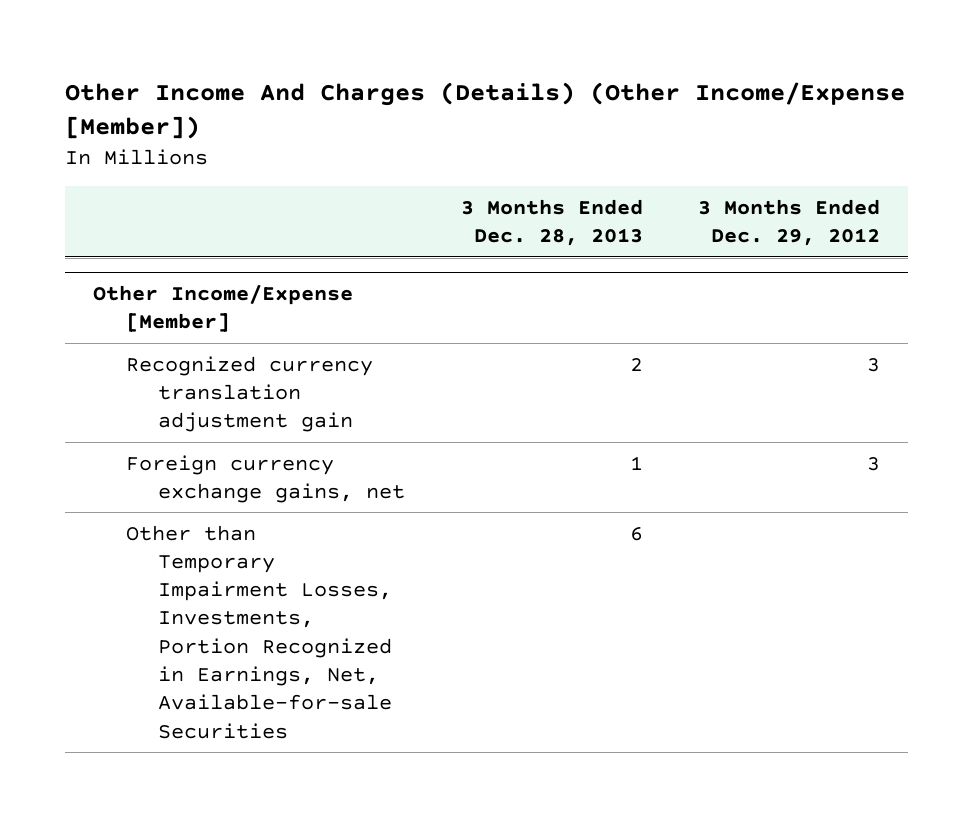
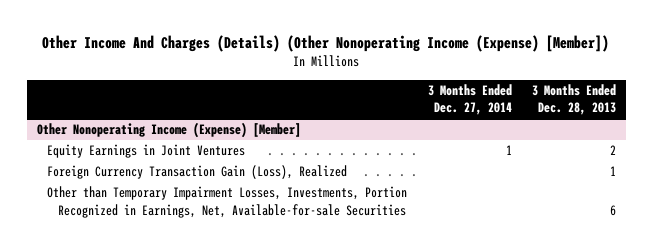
- Other Income And Charges (Details) (Other Income/Expense [Member])
+ Other Income And Charges (Details) (Other Nonoperating Income (Expense) [Member])
- | 3 Months Ended Dec. 28, 2013 | 3 Months Ended Dec. 29, 2012
+ | 3 Months Ended Dec. 27, 2014 | 3 Months Ended Dec. 28, 2013
- Other Income/Expense [Member]
- Recognized currency translation adjustment gain | 2 | 3
- Foreign currency exchange gains, net | 1 | 3
+ Other Nonoperating Income (Expense) [Member]
+ Equity Earnings in Joint Ventures | 1 | 2
+ Foreign Currency Transaction Gain (Loss), Realized | | 1

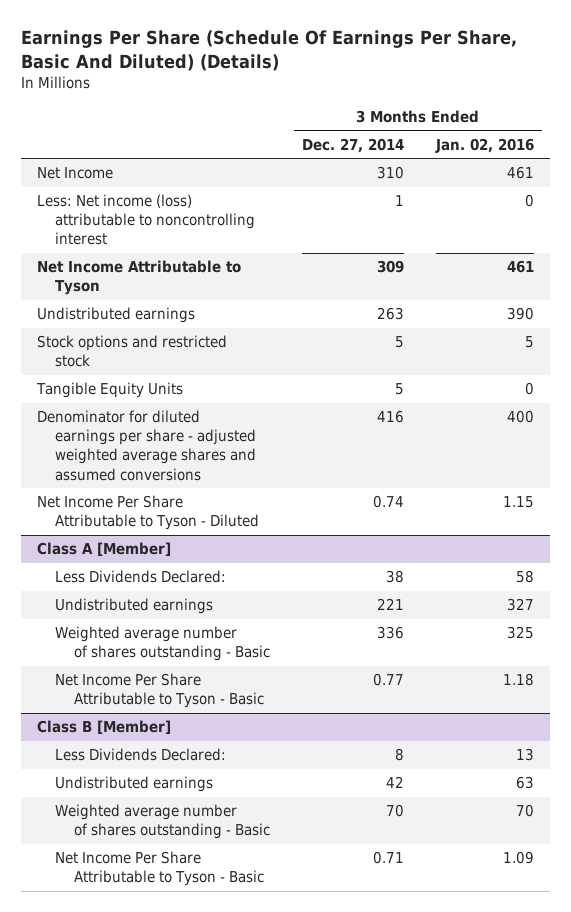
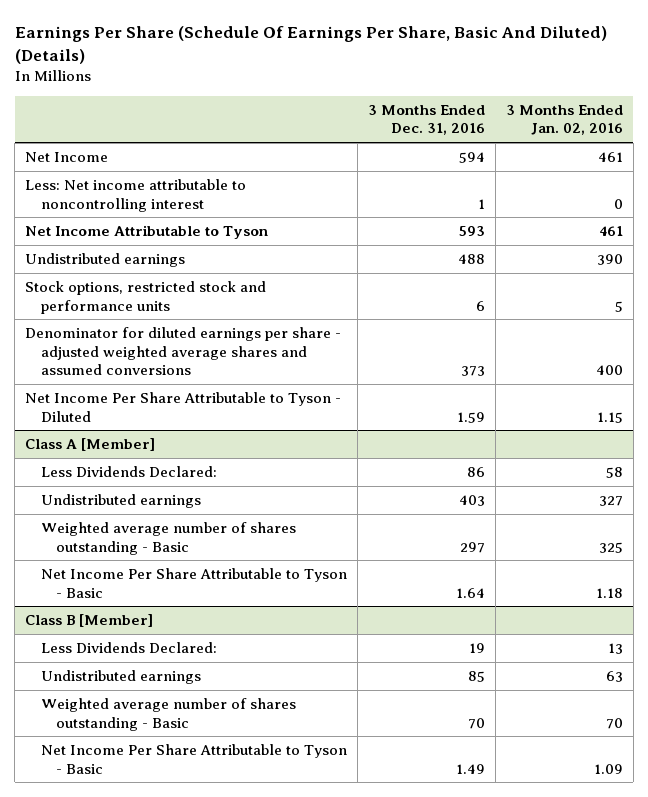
- | 3 Months Ended Dec. 27, 2014 | 3 Months Ended Jan. 02, 2016
+ | 3 Months Ended Dec. 31, 2016 | 3 Months Ended Jan. 02, 2016
- Less: Net income (loss) attributable to noncontrolling interest | 1 | 0
+ Less: Net income attributable to noncontrolling interest | 1 | 0
- Stock options and restricted stock | 5 | 5
- Tangible Equity Units | 5 | 0
+ Stock options, restricted stock and performance units | 6 | 5

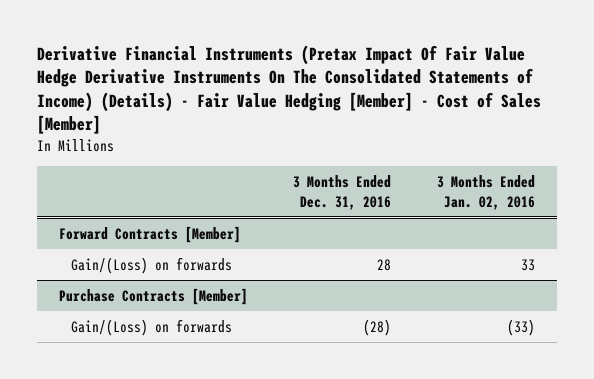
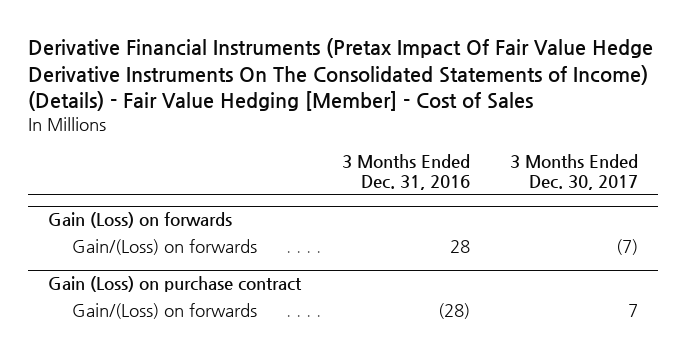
- Derivative Financial Instruments (Pretax Impact Of Fair Value Hedge Derivative Instruments On The Consolidated Statements of Income) (Details) - Fair Value Hedging [Member] - Cost of Sales [Member]
+ Derivative Financial Instruments (Pretax Impact Of Fair Value Hedge Derivative Instruments On The Consolidated Statements of Income) (Details) - Fair Value Hedging [Member] - Cost of Sales
- | 3 Months Ended Dec. 31, 2016 | 3 Months Ended Jan. 02, 2016
+ | 3 Months Ended Dec. 31, 2016 | 3 Months Ended Dec. 30, 2017
- Forward Contracts [Member]
+ Gain (Loss) on forwards
- Purchase Contracts [Member]
+ Gain (Loss) on purchase contract

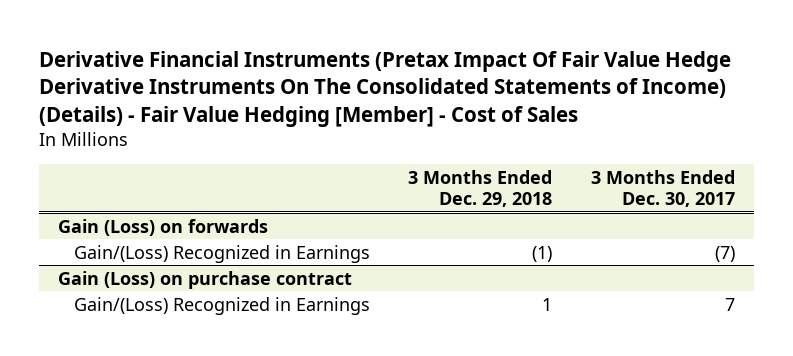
- | 3 Months Ended Dec. 31, 2016 | 3 Months Ended Dec. 30, 2017
+ | 3 Months Ended Dec. 29, 2018 | 3 Months Ended Dec. 30, 2017
@ Gain (Loss) on forwards
- Gain/(Loss) on forwards | 28 | (7)
+ Gain/(Loss) Recognized in Earnings | (1) | (7)
@ Gain (Loss) on purchase contract
- Gain/(Loss) on forwards | (28) | 7
+ Gain/(Loss) Recognized in Earnings | 1 | 7

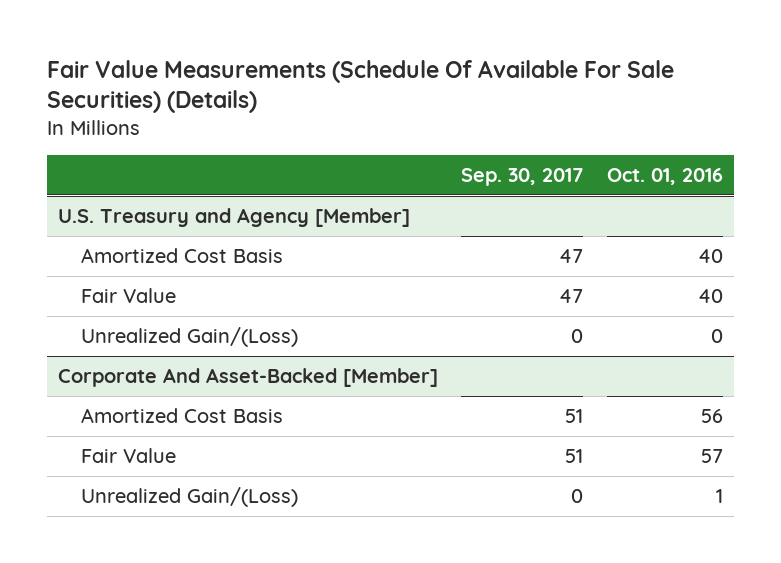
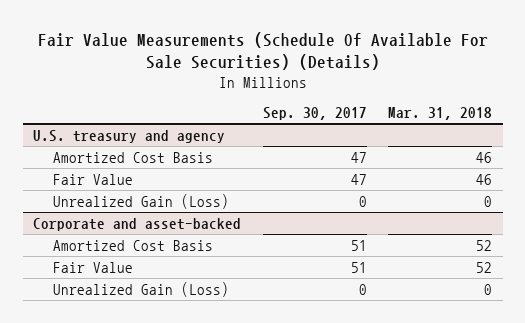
- | Sep. 30, 2017 | Oct. 01, 2016
+ | Sep. 30, 2017 | Mar. 31, 2018
- U.S. Treasury and Agency [Member]
+ U.S. treasury and agency
- Unrealized Gain/(Loss) | 0 | 0
- Corporate And Asset-Backed [Member]
+ Unrealized Gain (Loss) | 0 | 0
+ Corporate and asset-backed
- Unrealized Gain/(Loss) | 0 | 1
+ Unrealized Gain (Loss) | 0 | 0

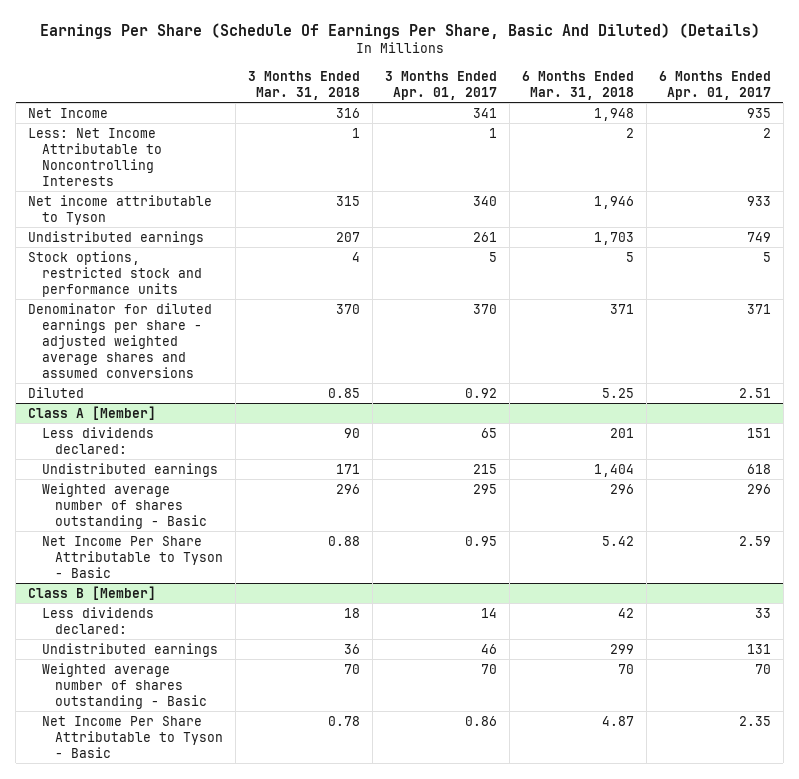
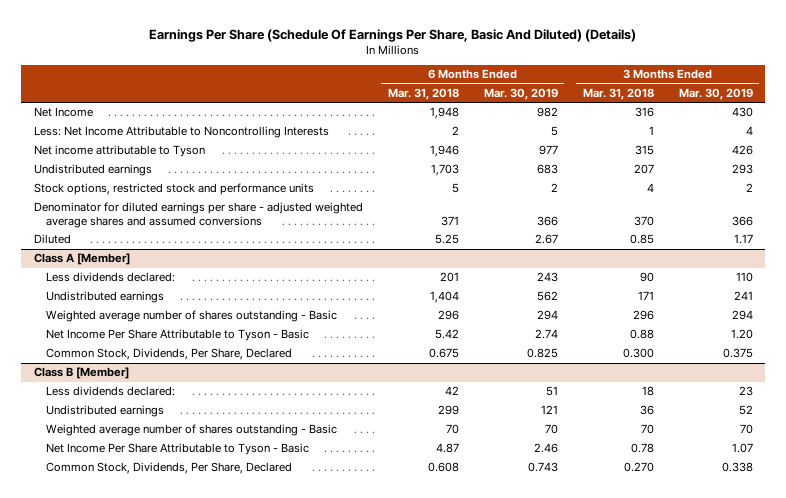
- | 3 Months Ended Mar. 31, 2018 | 3 Months Ended Apr. 01, 2017 | 6 Months Ended Mar. 31, 2018 | 6 Months Ended Apr. 01, 2017
+ | 6 Months Ended Mar. 31, 2018 | 6 Months Ended Mar. 30, 2019 | 3 Months Ended Mar. 31, 2018 | 3 Months Ended Mar. 30, 2019
@ Class A [Member]
+ Common Stock, Dividends, Per Share, Declared | 0.675 | 0.825 | 0.300 | 0.375
@ Class B [Member]
+ Common Stock, Dividends, Per Share, Declared | 0.608 | 0.743 | 0.270 | 0.338

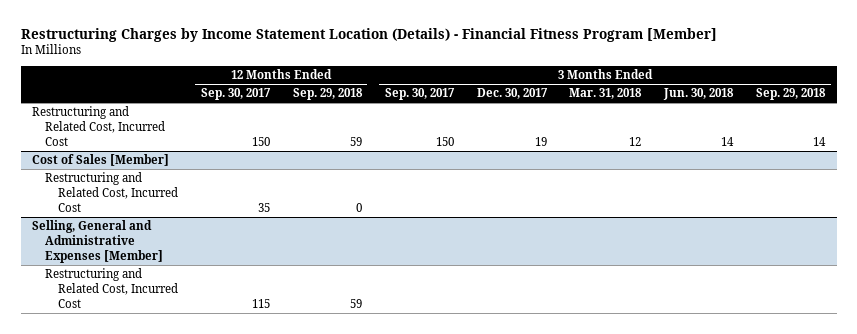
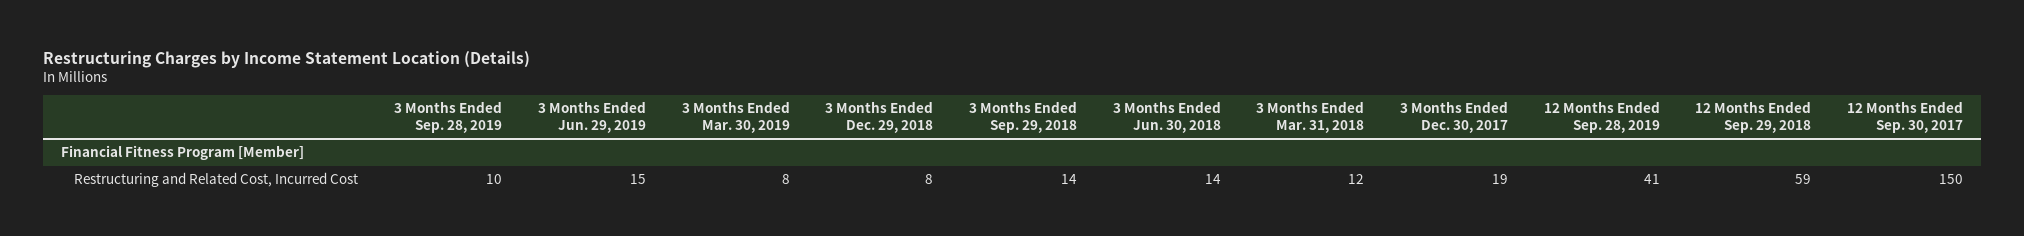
- Restructuring Charges by Income Statement Location (Details) - Financial Fitness Program [Member]
+ Restructuring Charges by Income Statement Location (Details)
- | 12 Months Ended Sep. 30, 2017 | 12 Months Ended Sep. 29, 2018 | 3 Months Ended Sep. 30, 2017 | 3 Months Ended Dec. 30, 2017 | 3 Months Ended Mar. 31, 2018 | 3 Months Ended Jun. 30, 2018 | 3 Months Ended Sep. 29, 2018
+ | 3 Months Ended Sep. 28, 2019 | 3 Months Ended Jun. 29, 2019 | 3 Months Ended Mar. 30, 2019 | 3 Months Ended Dec. 29, 2018 | 3 Months Ended Sep. 29, 2018 | 3 Months Ended Jun. 30, 2018 | 3 Months Ended Mar. 31, 2018 | 3 Months Ended Dec. 30, 2017 | 12 Months Ended Sep. 28, 2019 | 12 Months Ended Sep. 29, 2018 | 12 Months Ended Sep. 30, 2017
+ Financial Fitness Program [Member]
- Cost of Sales [Member]
- Restructuring and Related Cost, Incurred Cost | 35 | 0 | | | | |
- Selling, General and Administrative Expenses [Member]
- Restructuring and Related Cost, Incurred Cost | 115 | 59 | | | | |

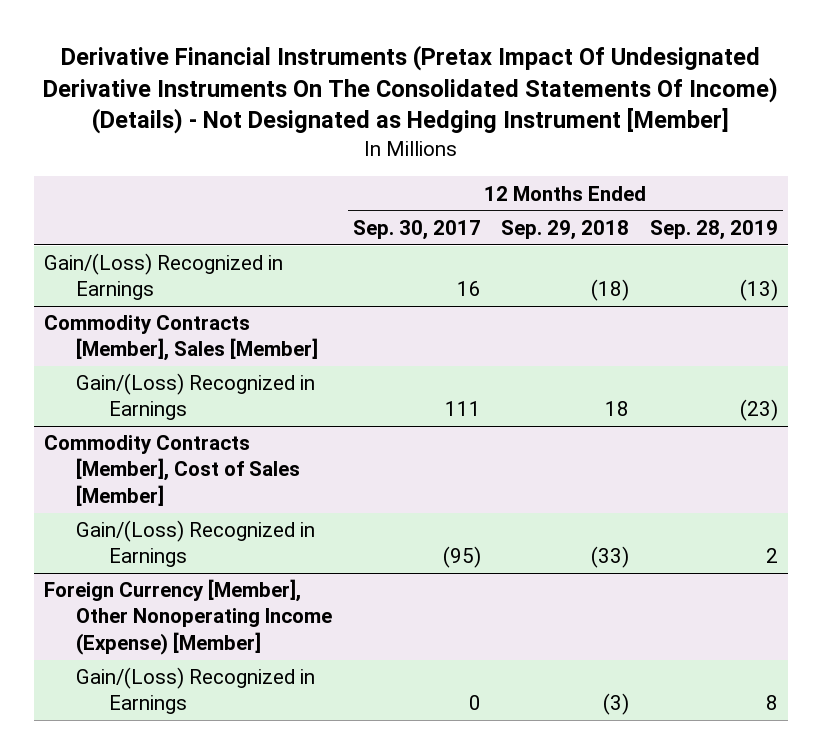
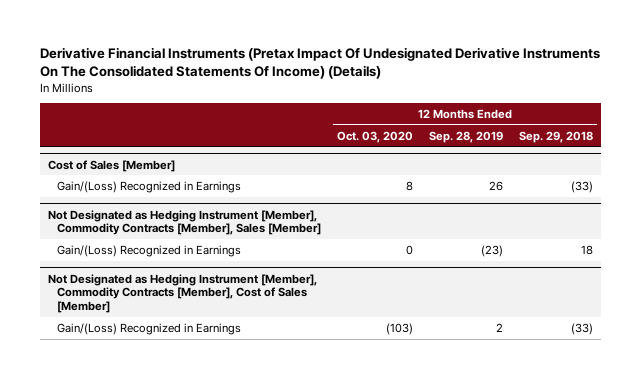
- Derivative Financial Instruments (Pretax Impact Of Undesignated Derivative Instruments On The Consolidated Statements Of Income) (Details) - Not Designated as Hedging Instrument [Member]
+ Derivative Financial Instruments (Pretax Impact Of Undesignated Derivative Instruments On The Consolidated Statements Of Income) (Details)
- | 12 Months Ended Sep. 30, 2017 | 12 Months Ended Sep. 29, 2018 | 12 Months Ended Sep. 28, 2019
+ | 12 Months Ended Oct. 03, 2020 | 12 Months Ended Sep. 28, 2019 | 12 Months Ended Sep. 29, 2018
- Gain/(Loss) Recognized in Earnings | 16 | (18) | (13)
- Commodity Contracts [Member], Sales [Member]
+ Cost of Sales [Member]
+ Gain/(Loss) Recognized in Earnings | 8 | 26 | (33)
+ Not Designated as Hedging Instrument [Member], Commodity Contracts [Member], Sales [Member]
- Commodity Contracts [Member], Cost of Sales [Member]
+ Not Designated as Hedging Instrument [Member], Commodity Contracts [Member], Cost of Sales [Member]
- Foreign Currency [Member], Other Nonoperating Income (Expense) [Member]
- Gain/(Loss) Recognized in Earnings | 0 | (3) | 8

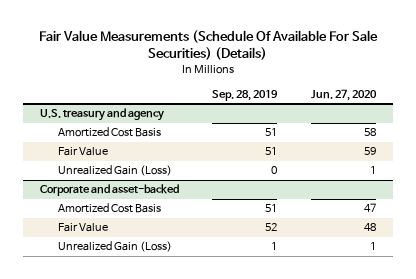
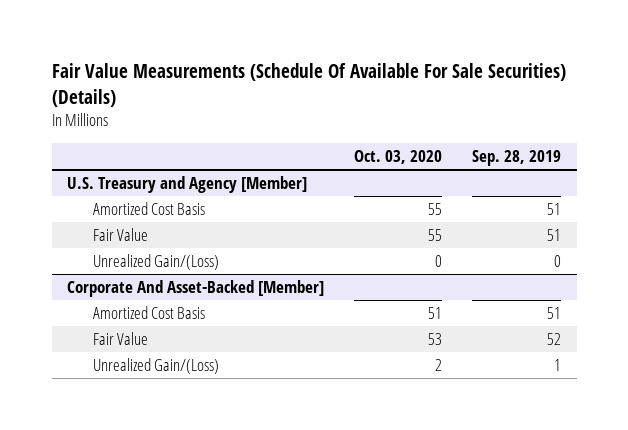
- | Sep. 28, 2019 | Jun. 27, 2020
+ | Oct. 03, 2020 | Sep. 28, 2019
- U.S. treasury and agency
+ U.S. Treasury and Agency [Member]
- Unrealized Gain (Loss) | 0 | 1
- Corporate and asset-backed
+ Unrealized Gain/(Loss) | 0 | 0
+ Corporate And Asset-Backed [Member]
- Unrealized Gain (Loss) | 1 | 1
+ Unrealized Gain/(Loss) | 2 | 1

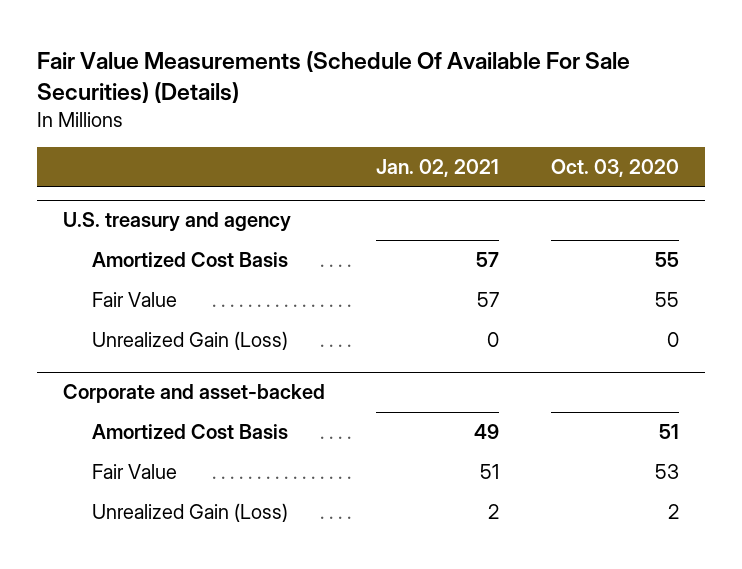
- | Oct. 03, 2020 | Sep. 28, 2019
+ | Jan. 02, 2021 | Oct. 03, 2020
- U.S. Treasury and Agency [Member]
+ U.S. treasury and agency
- Unrealized Gain/(Loss) | 0 | 0
- Corporate And Asset-Backed [Member]
+ Unrealized Gain (Loss) | 0 | 0
+ Corporate and asset-backed
- Unrealized Gain/(Loss) | 2 | 1
+ Unrealized Gain (Loss) | 2 | 2

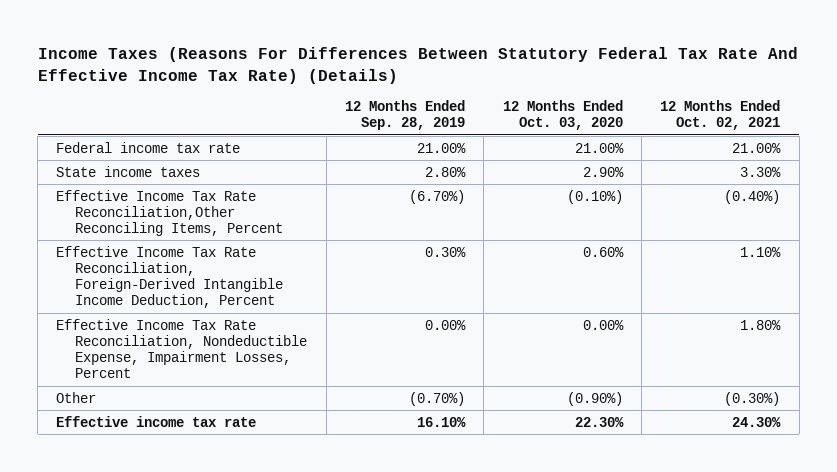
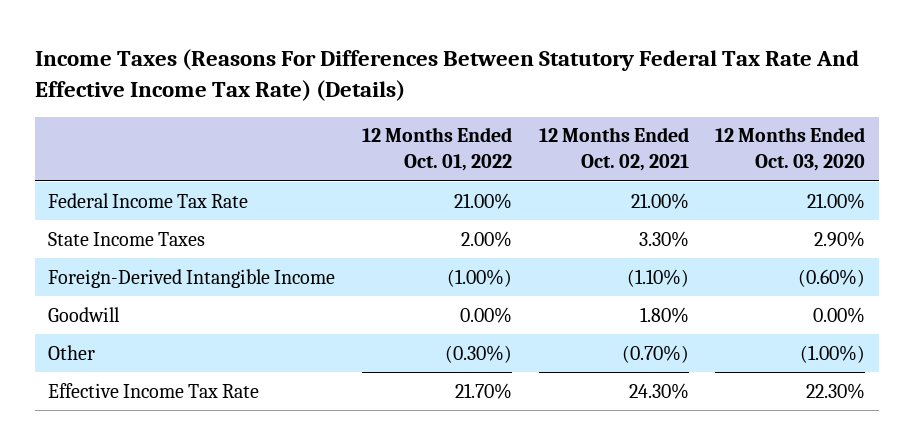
- | 12 Months Ended Sep. 28, 2019 | 12 Months Ended Oct. 03, 2020 | 12 Months Ended Oct. 02, 2021
+ | 12 Months Ended Oct. 01, 2022 | 12 Months Ended Oct. 02, 2021 | 12 Months Ended Oct. 03, 2020
- Federal income tax rate | 21.00% | 21.00% | 21.00%
- State income taxes | 2.80% | 2.90% | 3.30%
- Effective Income Tax Rate Reconciliation,Other Reconciling Items, Percent | (6.70%) | (0.10%) | (0.40%)
- Effective Income Tax Rate Reconciliation, Foreign-Derived Intangible Income Deduction, Percent | 0.30% | 0.60% | 1.10%
- Effective Income Tax Rate Reconciliation, Nondeductible Expense, Impairment Losses, Percent | 0.00% | 0.00% | 1.80%
- Other | (0.70%) | (0.90%) | (0.30%)
- Effective income tax rate | 16.10% | 22.30% | 24.30%
+ Federal Income Tax Rate | 21.00% | 21.00% | 21.00%
+ State Income Taxes | 2.00% | 3.30% | 2.90%
+ Foreign-Derived Intangible Income | (1.00%) | (1.10%) | (0.60%)
+ Goodwill | 0.00% | 1.80% | 0.00%
+ Other | (0.30%) | (0.70%) | (1.00%)
+ Effective Income Tax Rate | 21.70% | 24.30% | 22.30%

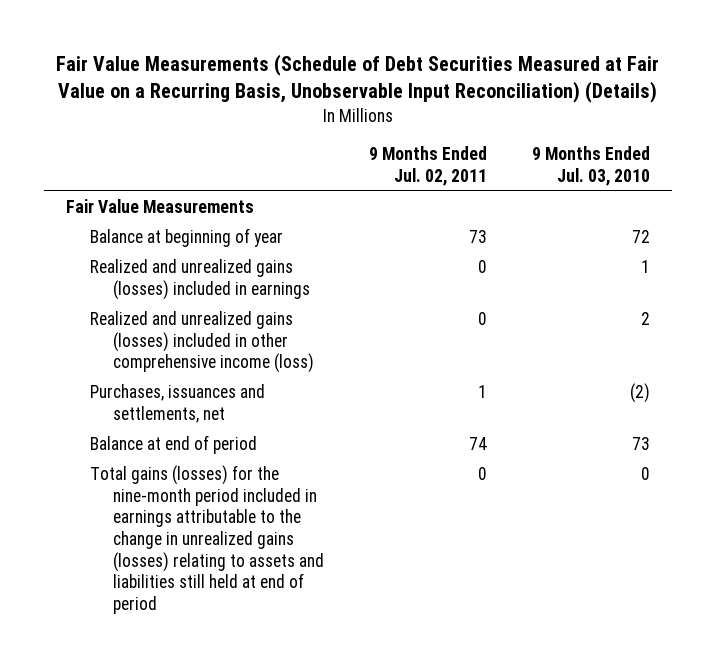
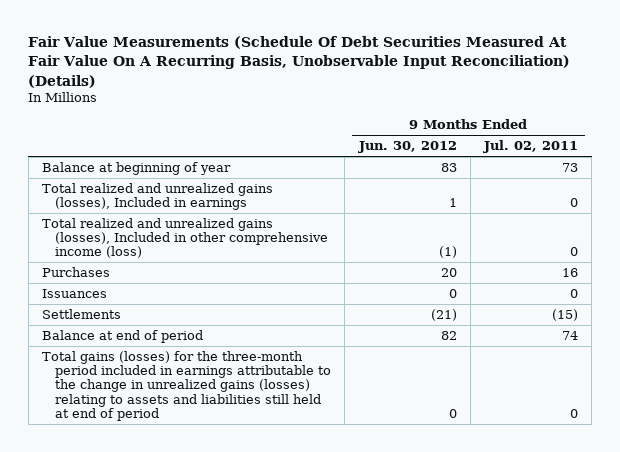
- Fair Value Measurements (Schedule of Debt Securities Measured at Fair Value on a Recurring Basis, Unobservable Input Reconciliation) (Details)
+ Fair Value Measurements (Schedule Of Debt Securities Measured At Fair Value On A Recurring Basis, Unobservable Input Reconciliation) (Details)
- | 9 Months Ended Jul. 02, 2011 | 9 Months Ended Jul. 03, 2010
+ | 9 Months Ended Jun. 30, 2012 | 9 Months Ended Jul. 02, 2011
- Fair Value Measurements
- Realized and unrealized gains (losses) included in earnings | 0 | 1
- Realized and unrealized gains (losses) included in other comprehensive income (loss) | 0 | 2
- Purchases, issuances and settlements, net | 1 | (2)
+ Total realized and unrealized gains (losses), Included in earnings | 1 | 0
+ Total realized and unrealized gains (losses), Included in other comprehensive income (loss) | (1) | 0
+ Purchases | 20 | 16
+ Issuances | 0 | 0
+ Settlements | (21) | (15)
- Total gains (losses) for the nine-month period included in earnings attributable to the change in unrealized gains (losses) relating to assets and liabilities still held at end of period | 0 | 0
+ Total gains (losses) for the three-month period included in earnings attributable to the change in unrealized gains (losses) relating to assets and liabilities still held at end of period | 0 | 0

